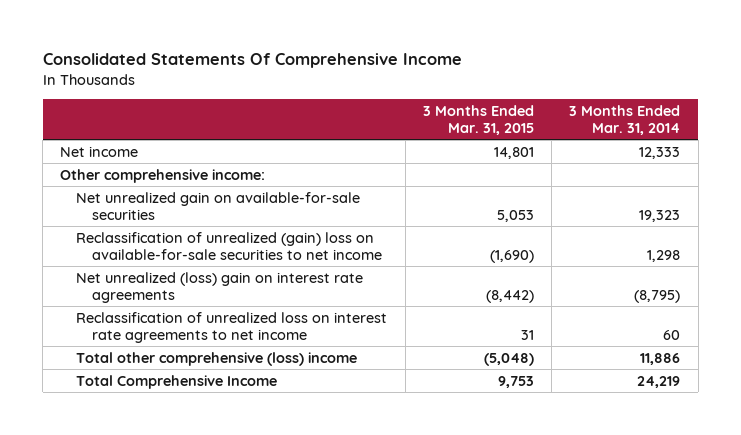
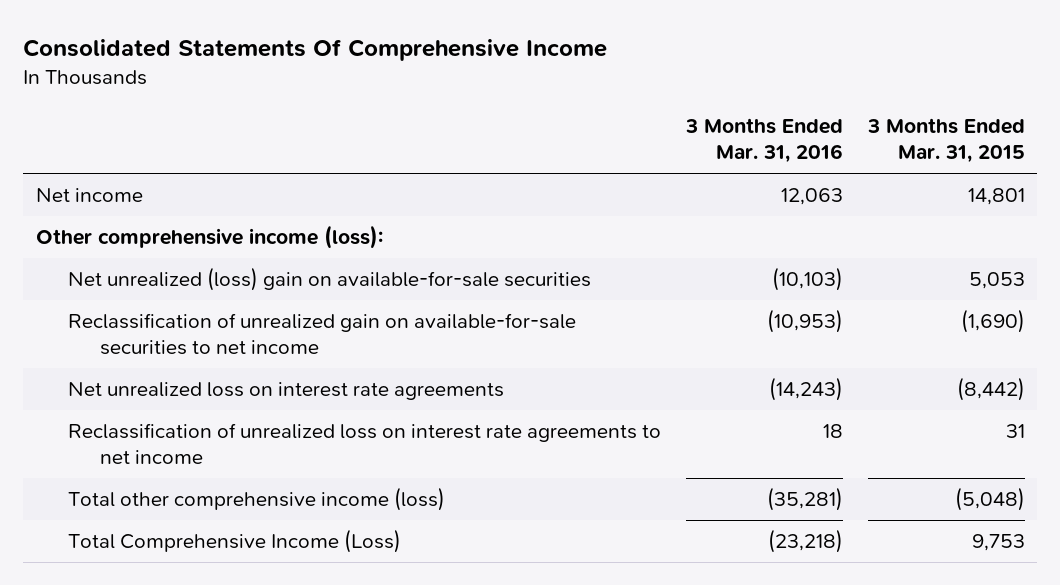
- | 3 Months Ended Mar. 31, 2015 | 3 Months Ended Mar. 31, 2014
+ | 3 Months Ended Mar. 31, 2016 | 3 Months Ended Mar. 31, 2015
- Other comprehensive income:
- Net unrealized gain on available-for-sale securities | 5,053 | 19,323
- Reclassification of unrealized (gain) loss on available-for-sale securities to net income | (1,690) | 1,298
- Net unrealized (loss) gain on interest rate agreements | (8,442) | (8,795)
+ Other comprehensive income (loss):
+ Net unrealized (loss) gain on available-for-sale securities | (10,103) | 5,053
+ Reclassification of unrealized gain on available-for-sale securities to net income | (10,953) | (1,690)
+ Net unrealized loss on interest rate agreements | (14,243) | (8,442)
- Total other comprehensive (loss) income | (5,048) | 11,886
- Total Comprehensive Income | 9,753 | 24,219
+ Total other comprehensive income (loss) | (35,281) | (5,048)
+ Total Comprehensive Income (Loss) | (23,218) | 9,753

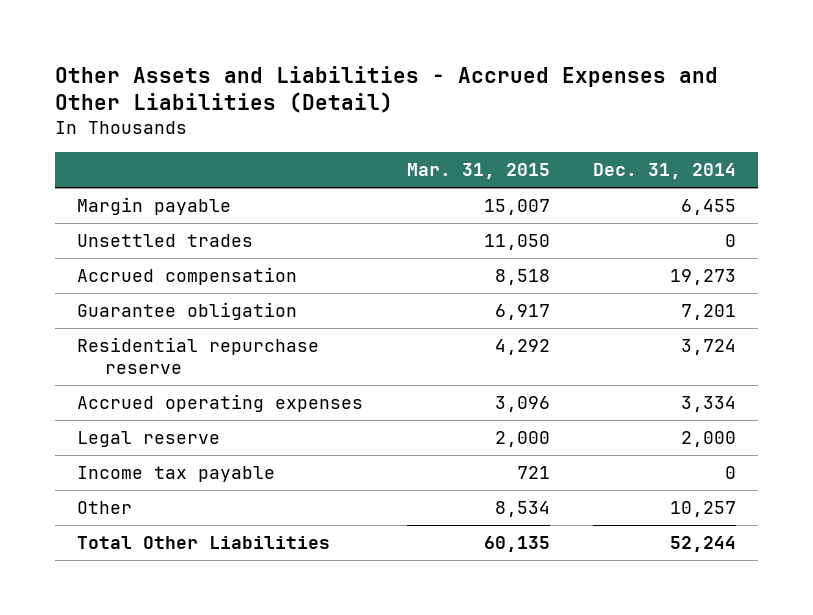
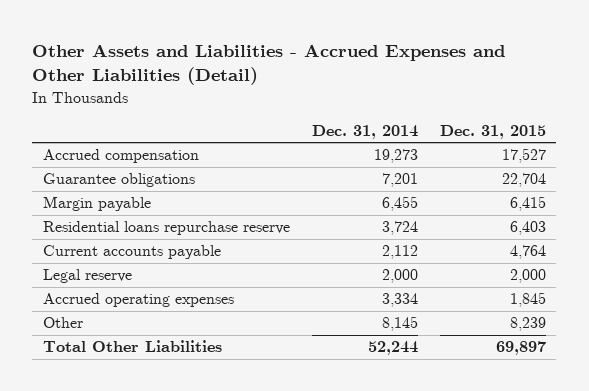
- | Mar. 31, 2015 | Dec. 31, 2014
+ | Dec. 31, 2014 | Dec. 31, 2015
- Unsettled trades | 11,050 | 0
- Guarantee obligation | 6,917 | 7,201
- Residential repurchase reserve | 4,292 | 3,724
+ Guarantee obligations | 7,201 | 22,704
moved down: Margin payable | 6,455 | 6,415
+ Residential loans repurchase reserve | 3,724 | 6,403
+ Current accounts payable | 2,112 | 4,764
- Income tax payable | 721 | 0
- Other | 8,534 | 10,257
moved down: Accrued operating expenses | 3,334 | 1,845
+ Other | 8,145 | 8,239

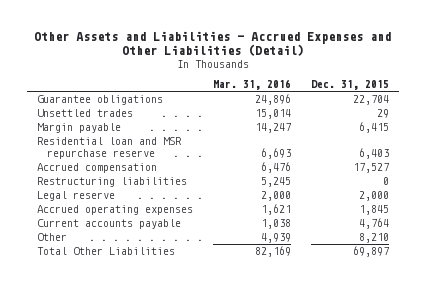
- | Dec. 31, 2014 | Dec. 31, 2015
+ | Mar. 31, 2016 | Dec. 31, 2015
+ Unsettled trades | 15,014 | 29
- Residential loans repurchase reserve | 3,724 | 6,403
+ Residential loan and MSR repurchase reserve | 6,693 | 6,403
moved down: Accrued compensation | 6,476 | 17,527
+ Restructuring liabilities | 5,245 | 0
- Other | 8,145 | 8,239
moved down: Current accounts payable | 1,038 | 4,764
+ Other | 4,939 | 8,210

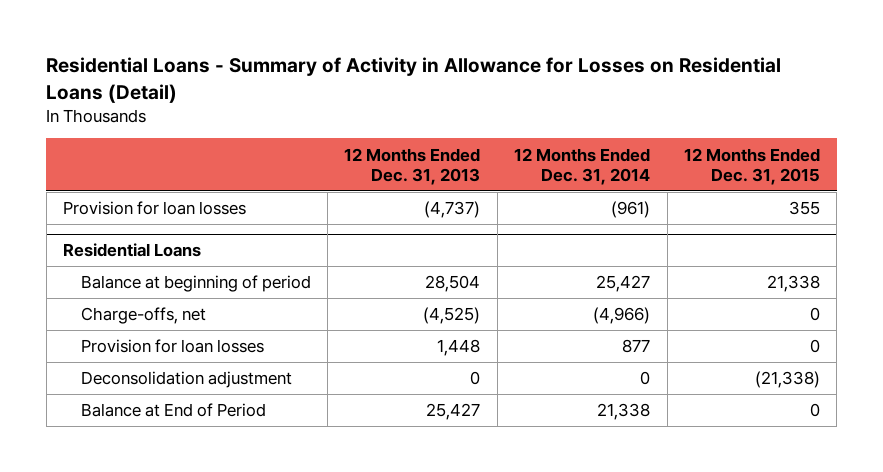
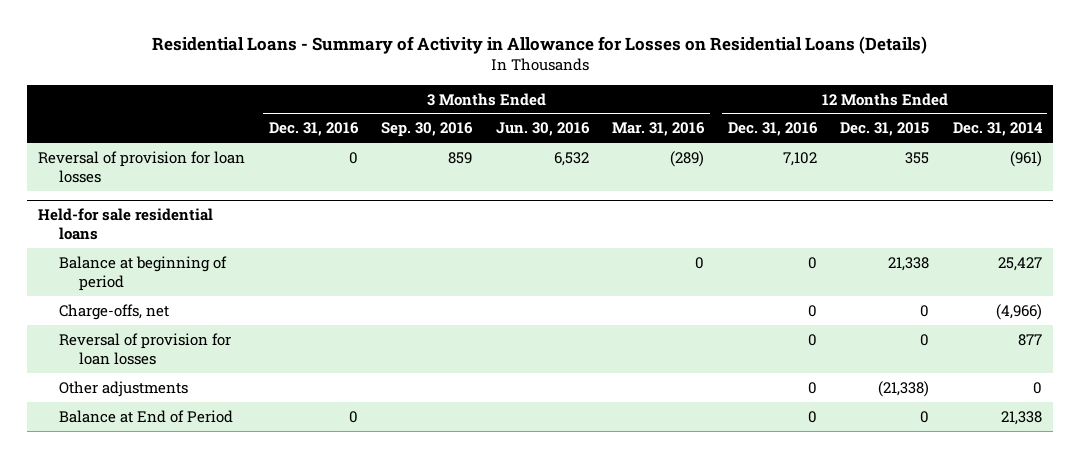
- Residential Loans - Summary of Activity in Allowance for Losses on Residential Loans (Detail)
+ Residential Loans - Summary of Activity in Allowance for Losses on Residential Loans (Details)
- | 12 Months Ended Dec. 31, 2013 | 12 Months Ended Dec. 31, 2014 | 12 Months Ended Dec. 31, 2015
+ | 3 Months Ended Dec. 31, 2016 | 3 Months Ended Sep. 30, 2016 | 3 Months Ended Jun. 30, 2016 | 3 Months Ended Mar. 31, 2016 | 12 Months Ended Dec. 31, 2016 | 12 Months Ended Dec. 31, 2015 | 12 Months Ended Dec. 31, 2014
- Provision for loan losses | (4,737) | (961) | 355
- Residential Loans
+ Reversal of provision for loan losses | 0 | 859 | 6,532 | (289) | 7,102 | 355 | (961)
+ Held-for sale residential loans
- Provision for loan losses | 1,448 | 877 | 0
- Deconsolidation adjustment | 0 | 0 | (21,338)
+ Reversal of provision for loan losses | | | | | 0 | 0 | 877
+ Other adjustments | | | | | 0 | (21,338) | 0

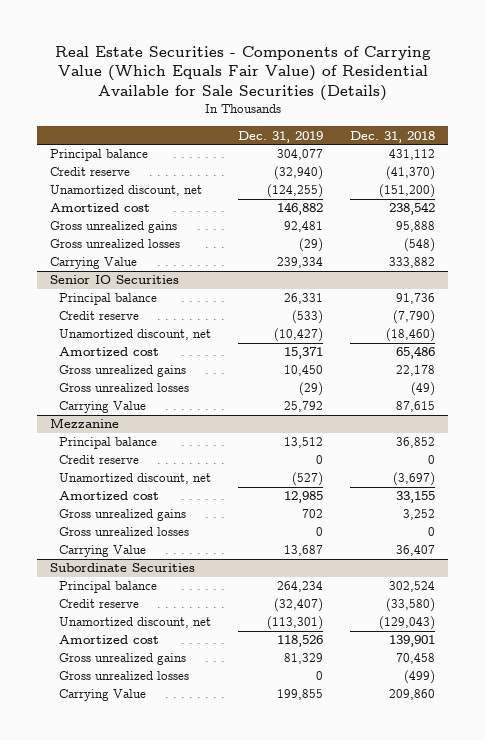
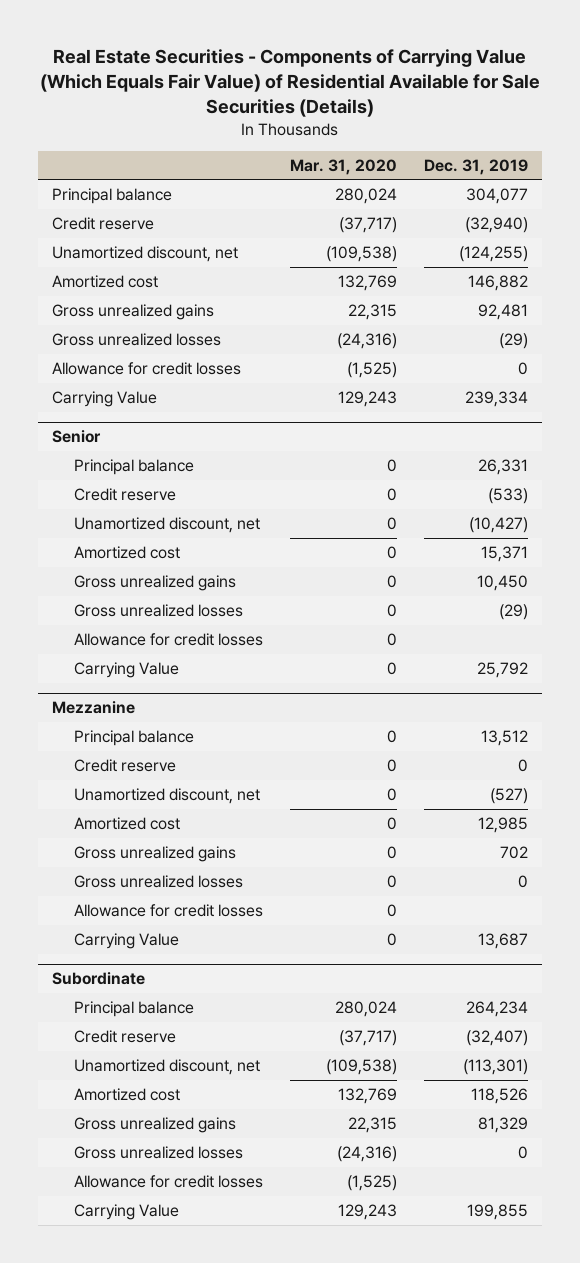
- | Dec. 31, 2019 | Dec. 31, 2018
+ | Mar. 31, 2020 | Dec. 31, 2019
+ Allowance for credit losses | (1,525) | 0
- Senior IO Securities
+ Senior
+ Allowance for credit losses | 0 |
@ Mezzanine
+ Allowance for credit losses | 0 |
- Subordinate Securities
+ Subordinate
+ Allowance for credit losses | (1,525) |

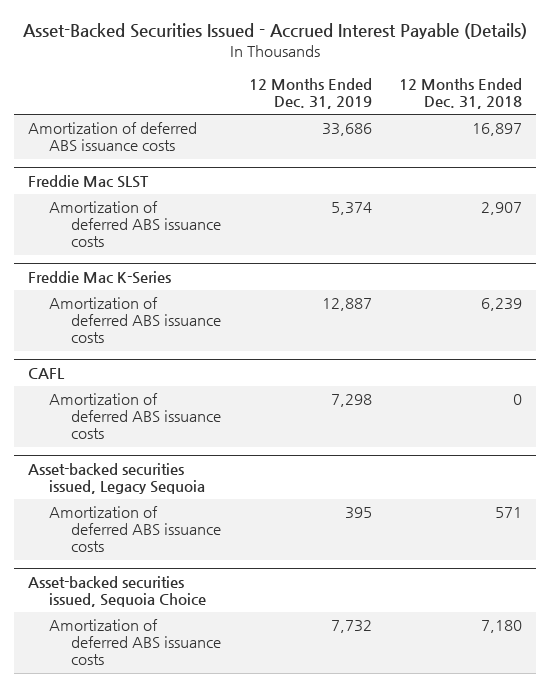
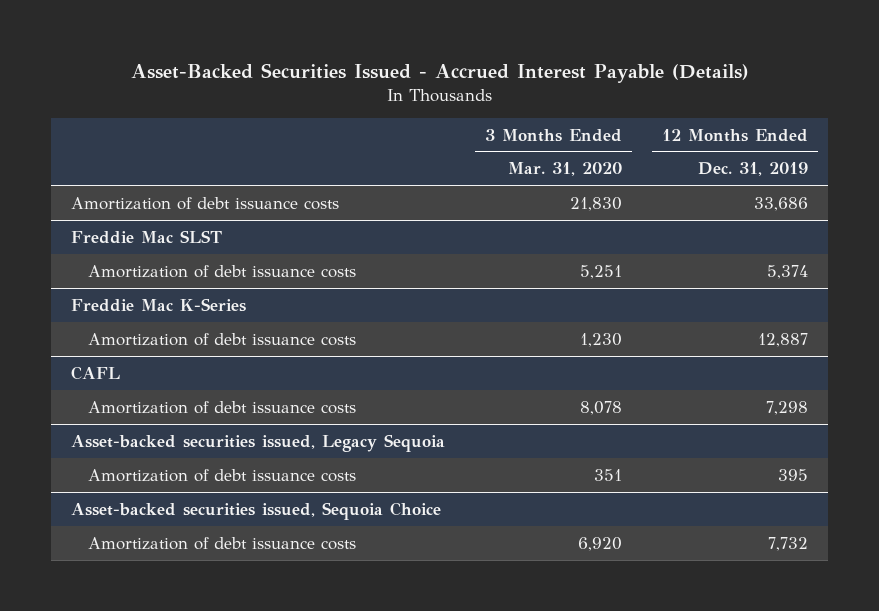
- | 12 Months Ended Dec. 31, 2019 | 12 Months Ended Dec. 31, 2018
+ | 3 Months Ended Mar. 31, 2020 | 12 Months Ended Dec. 31, 2019
- Amortization of deferred ABS issuance costs | 33,686 | 16,897
+ Amortization of debt issuance costs | 21,830 | 33,686
@ Freddie Mac SLST
- Amortization of deferred ABS issuance costs | 5,374 | 2,907
+ Amortization of debt issuance costs | 5,251 | 5,374
@ Freddie Mac K-Series
- Amortization of deferred ABS issuance costs | 12,887 | 6,239
+ Amortization of debt issuance costs | 1,230 | 12,887
@ CAFL
- Amortization of deferred ABS issuance costs | 7,298 | 0
+ Amortization of debt issuance costs | 8,078 | 7,298
@ Asset-backed securities issued, Legacy Sequoia
- Amortization of deferred ABS issuance costs | 395 | 571
+ Amortization of debt issuance costs | 351 | 395
@ Asset-backed securities issued, Sequoia Choice
- Amortization of deferred ABS issuance costs | 7,732 | 7,180
+ Amortization of debt issuance costs | 6,920 | 7,732

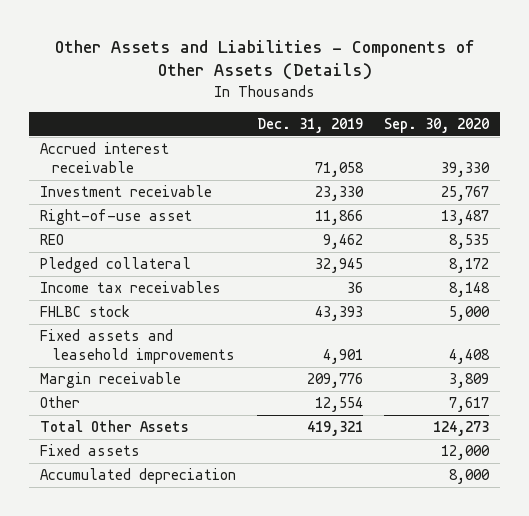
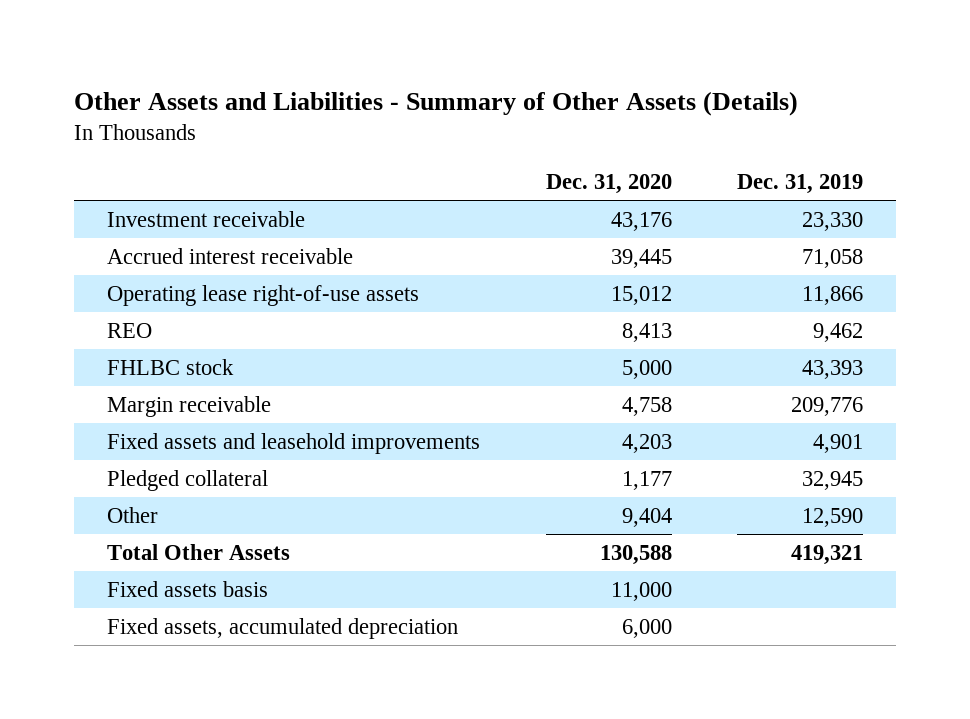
- Other Assets and Liabilities - Components of Other Assets (Details)
+ Other Assets and Liabilities - Summary of Other Assets (Details)
- | Dec. 31, 2019 | Sep. 30, 2020
+ | Dec. 31, 2020 | Dec. 31, 2019
- Right-of-use asset | 11,866 | 13,487
moved down: Accrued interest receivable | 39,445 | 71,058
+ Operating lease right-of-use assets | 15,012 | 11,866
- Income tax receivables | 36 | 8,148
- Other | 12,554 | 7,617
moved down: Fixed assets and leasehold improvements | 4,203 | 4,901
moved down: Pledged collateral | 1,177 | 32,945
+ Other | 9,404 | 12,590
- Fixed assets | | 12,000
- Accumulated depreciation | | 8,000
+ Fixed assets basis | 11,000 |
+ Fixed assets, accumulated depreciation | 6,000 |

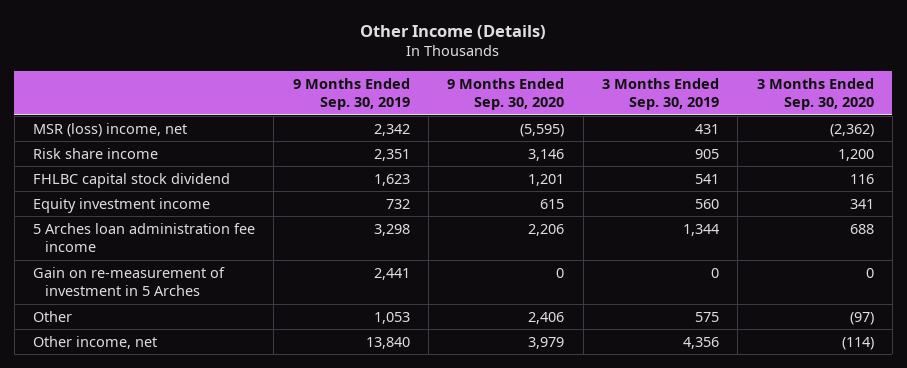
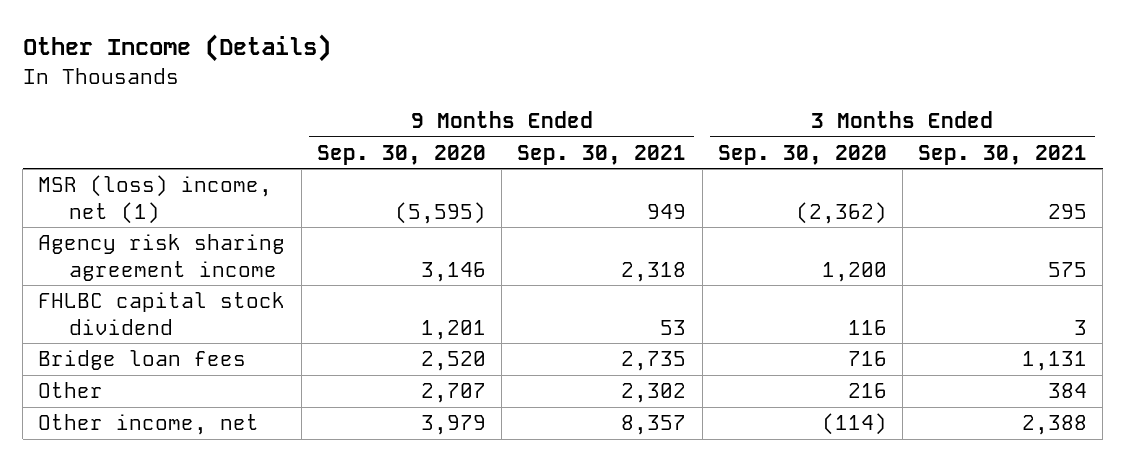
- | 9 Months Ended Sep. 30, 2019 | 9 Months Ended Sep. 30, 2020 | 3 Months Ended Sep. 30, 2019 | 3 Months Ended Sep. 30, 2020
+ | 9 Months Ended Sep. 30, 2020 | 9 Months Ended Sep. 30, 2021 | 3 Months Ended Sep. 30, 2020 | 3 Months Ended Sep. 30, 2021
- MSR (loss) income, net | 2,342 | (5,595) | 431 | (2,362)
- Risk share income | 2,351 | 3,146 | 905 | 1,200
+ MSR (loss) income, net (1) | (5,595) | 949 | (2,362) | 295
+ Agency risk sharing agreement income | 3,146 | 2,318 | 1,200 | 575
- Equity investment income | 732 | 615 | 560 | 341
- 5 Arches loan administration fee income | 3,298 | 2,206 | 1,344 | 688
- Gain on re-measurement of investment in 5 Arches | 2,441 | 0 | 0 | 0
- Other | 1,053 | 2,406 | 575 | (97)
+ Bridge loan fees | 2,520 | 2,735 | 716 | 1,131
+ Other | 2,707 | 2,302 | 216 | 384

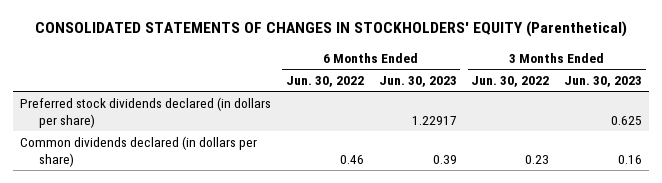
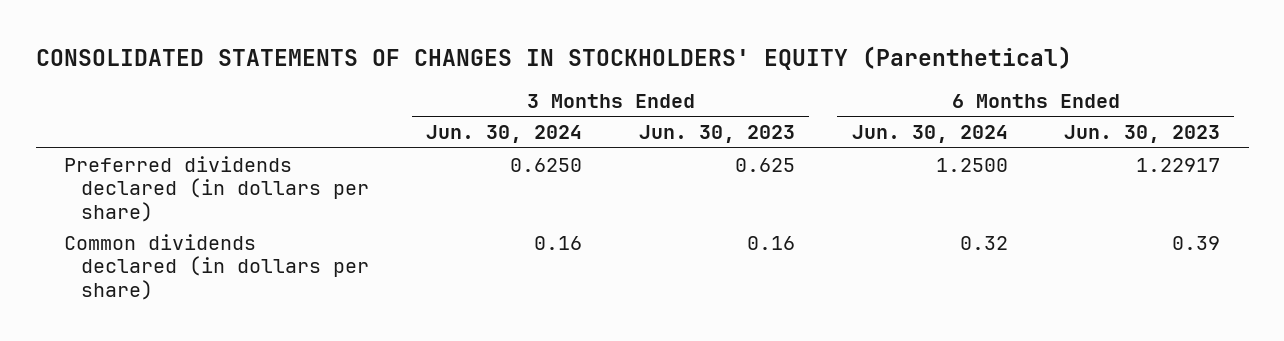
- | 6 Months Ended Jun. 30, 2022 | 6 Months Ended Jun. 30, 2023 | 3 Months Ended Jun. 30, 2022 | 3 Months Ended Jun. 30, 2023
+ | 3 Months Ended Jun. 30, 2024 | 3 Months Ended Jun. 30, 2023 | 6 Months Ended Jun. 30, 2024 | 6 Months Ended Jun. 30, 2023
- Preferred stock dividends declared (in dollars per share) | | 1.22917 | | 0.625
+ Preferred dividends declared (in dollars per share) | 0.6250 | 0.625 | 1.2500 | 1.22917

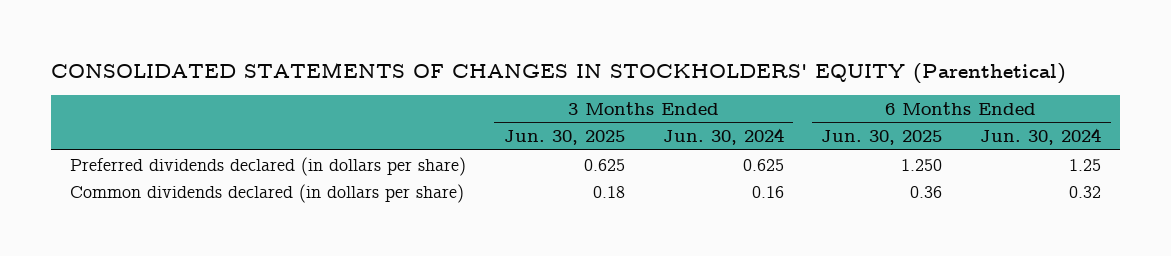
- | 3 Months Ended Jun. 30, 2024 | 3 Months Ended Jun. 30, 2023 | 6 Months Ended Jun. 30, 2024 | 6 Months Ended Jun. 30, 2023
+ | 3 Months Ended Jun. 30, 2025 | 3 Months Ended Jun. 30, 2024 | 6 Months Ended Jun. 30, 2025 | 6 Months Ended Jun. 30, 2024
- Preferred dividends declared (in dollars per share) | 0.6250 | 0.625 | 1.2500 | 1.22917
+ Preferred dividends declared (in dollars per share) | 0.625 | 0.625 | 1.250 | 1.25

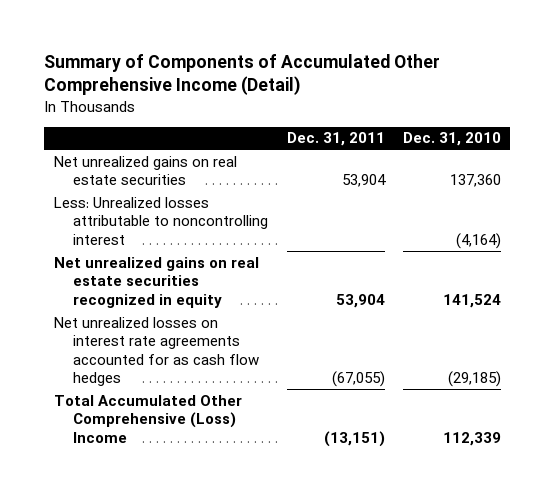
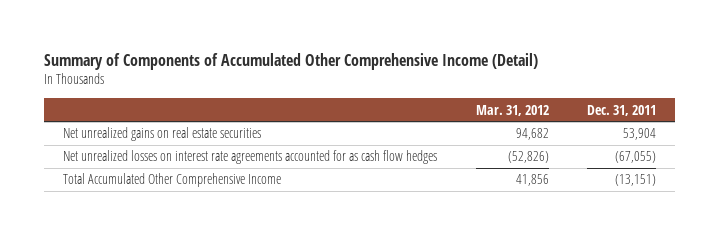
- | Dec. 31, 2011 | Dec. 31, 2010
+ | Mar. 31, 2012 | Dec. 31, 2011
- Less: Unrealized losses attributable to noncontrolling interest | | (4,164)
- Net unrealized gains on real estate securities recognized in equity | 53,904 | 141,524
- Total Accumulated Other Comprehensive (Loss) Income | (13,151) | 112,339
+ Total Accumulated Other Comprehensive Income | 41,856 | (13,151)

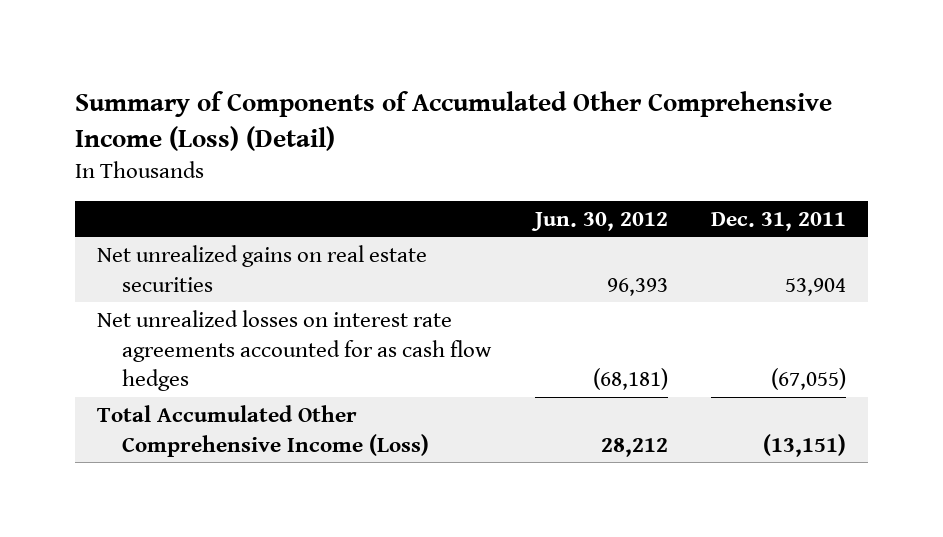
- Summary of Components of Accumulated Other Comprehensive Income (Detail)
+ Summary of Components of Accumulated Other Comprehensive Income (Loss) (Detail)
- | Mar. 31, 2012 | Dec. 31, 2011
+ | Jun. 30, 2012 | Dec. 31, 2011
- Total Accumulated Other Comprehensive Income | 41,856 | (13,151)
+ Total Accumulated Other Comprehensive Income (Loss) | 28,212 | (13,151)

